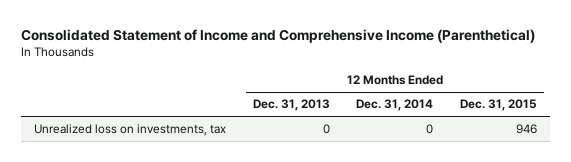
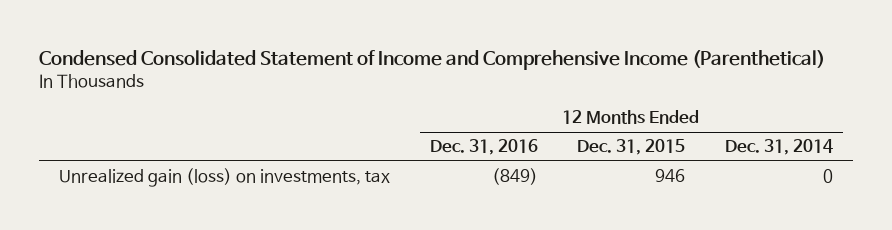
- Consolidated Statement of Income and Comprehensive Income (Parenthetical)
+ Condensed Consolidated Statement of Income and Comprehensive Income (Parenthetical)
- | 12 Months Ended Dec. 31, 2013 | 12 Months Ended Dec. 31, 2014 | 12 Months Ended Dec. 31, 2015
+ | 12 Months Ended Dec. 31, 2016 | 12 Months Ended Dec. 31, 2015 | 12 Months Ended Dec. 31, 2014
- Unrealized loss on investments, tax | 0 | 0 | 946
+ Unrealized gain (loss) on investments, tax | (849) | 946 | 0

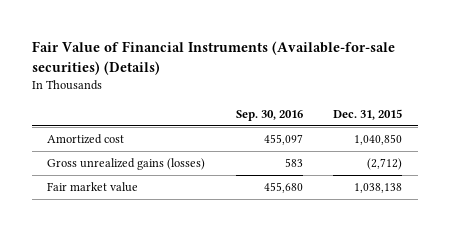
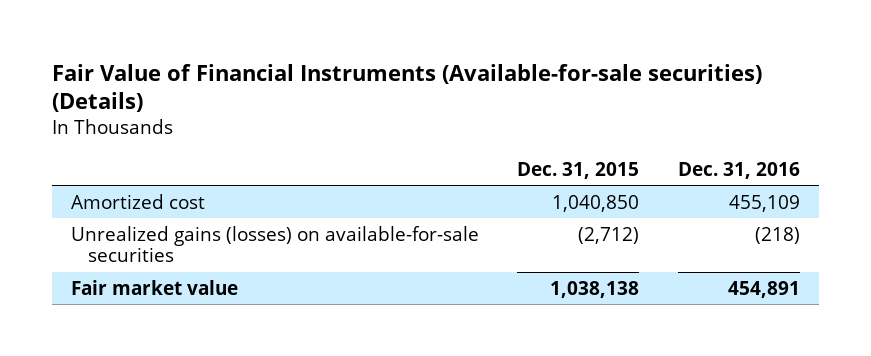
- | Sep. 30, 2016 | Dec. 31, 2015
+ | Dec. 31, 2015 | Dec. 31, 2016
- Gross unrealized gains (losses) | 583 | (2,712)
+ Unrealized gains (losses) on available-for-sale securities | (2,712) | (218)

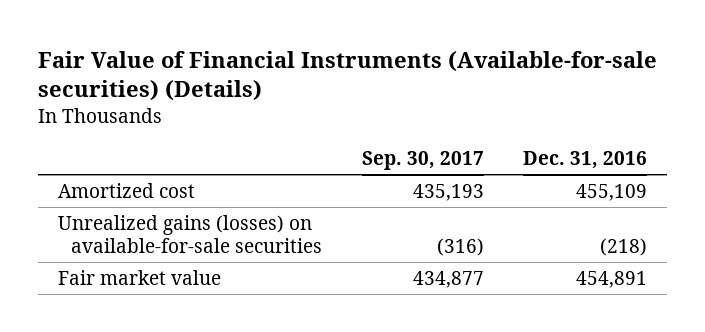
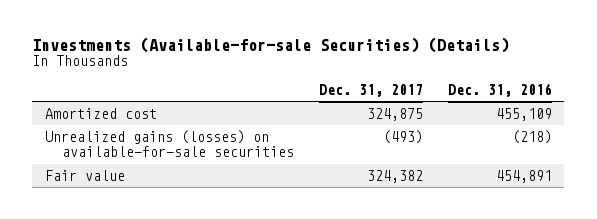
- Fair Value of Financial Instruments (Available-for-sale securities) (Details)
+ Investments (Available-for-sale Securities) (Details)
- | Sep. 30, 2017 | Dec. 31, 2016
+ | Dec. 31, 2017 | Dec. 31, 2016
- Fair market value | 434,877 | 454,891
+ Fair value | 324,382 | 454,891

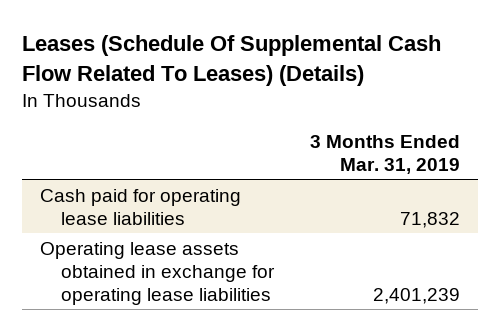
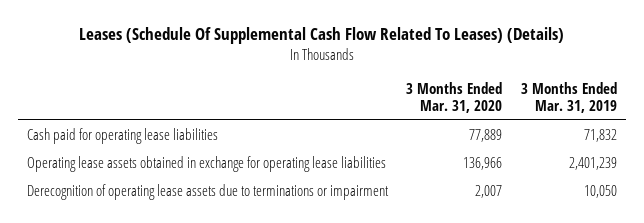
- | 3 Months Ended Mar. 31, 2019
+ | 3 Months Ended Mar. 31, 2020 | 3 Months Ended Mar. 31, 2019
+ Derecognition of operating lease assets due to terminations or impairment | 2,007 | 10,050

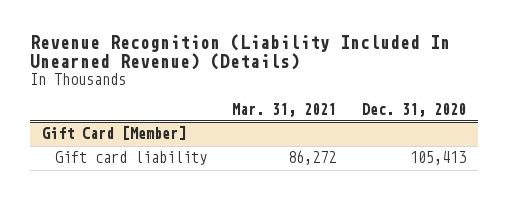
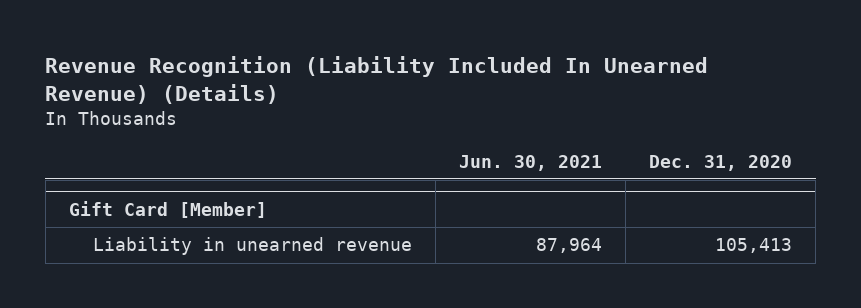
- | Mar. 31, 2021 | Dec. 31, 2020
+ | Jun. 30, 2021 | Dec. 31, 2020
@ Gift Card [Member]
- Gift card liability | 86,272 | 105,413
+ Liability in unearned revenue | 87,964 | 105,413

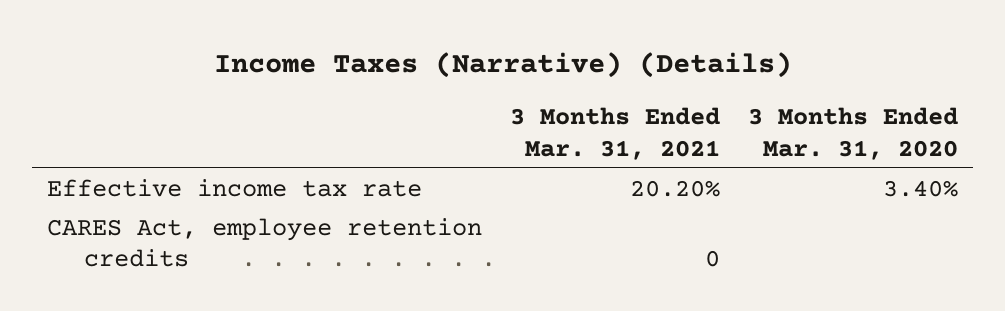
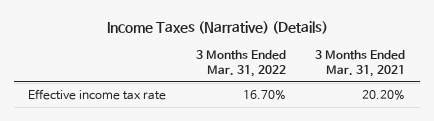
- | 3 Months Ended Mar. 31, 2021 | 3 Months Ended Mar. 31, 2020
+ | 3 Months Ended Mar. 31, 2022 | 3 Months Ended Mar. 31, 2021
- CARES Act, employee retention credits | 0 |

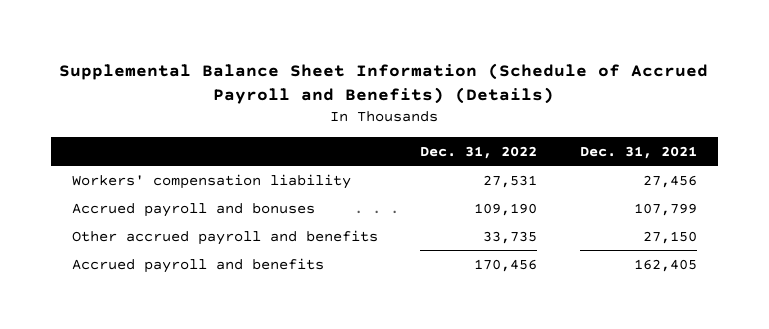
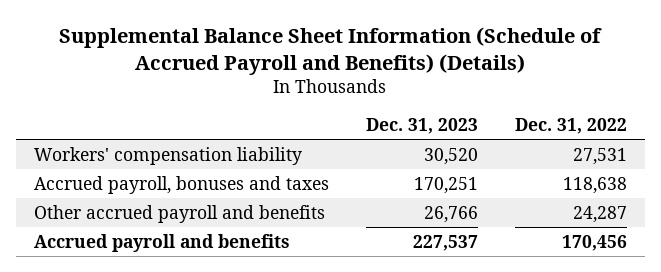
- | Dec. 31, 2022 | Dec. 31, 2021
+ | Dec. 31, 2023 | Dec. 31, 2022
- Accrued payroll and bonuses | 109,190 | 107,799
- Other accrued payroll and benefits | 33,735 | 27,150
+ Accrued payroll, bonuses and taxes | 170,251 | 118,638
+ Other accrued payroll and benefits | 26,766 | 24,287

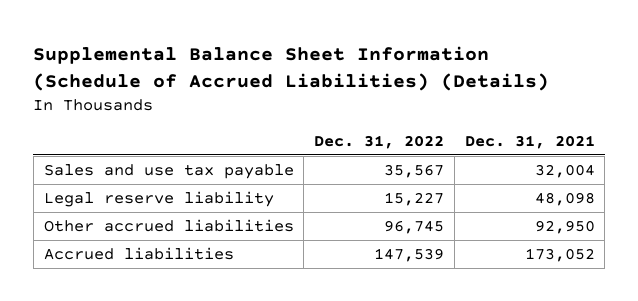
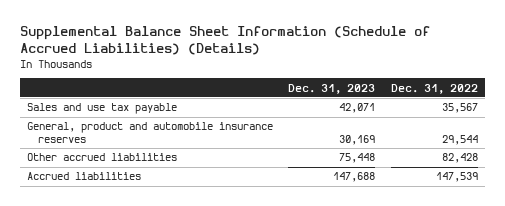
- | Dec. 31, 2022 | Dec. 31, 2021
+ | Dec. 31, 2023 | Dec. 31, 2022
- Legal reserve liability | 15,227 | 48,098
- Other accrued liabilities | 96,745 | 92,950
+ General, product and automobile insurance reserves | 30,169 | 29,544
+ Other accrued liabilities | 75,448 | 82,428

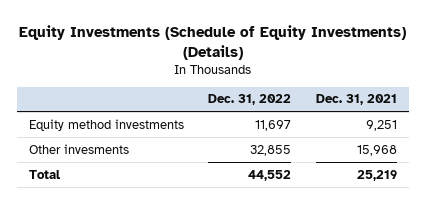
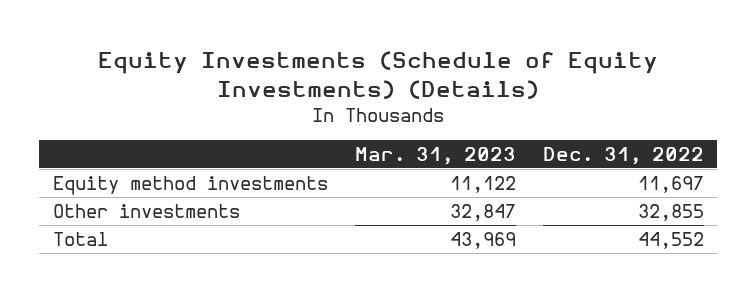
- | Dec. 31, 2022 | Dec. 31, 2021
+ | Mar. 31, 2023 | Dec. 31, 2022
- Other invesments | 32,855 | 15,968
+ Other investments | 32,847 | 32,855

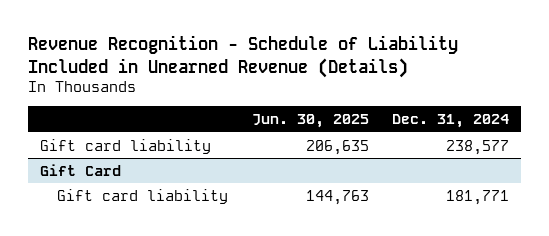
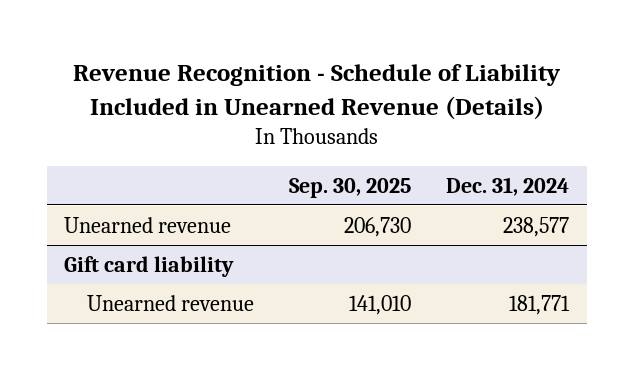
- | Jun. 30, 2025 | Dec. 31, 2024
+ | Sep. 30, 2025 | Dec. 31, 2024
- Gift card liability | 206,635 | 238,577
- Gift Card
- Gift card liability | 144,763 | 181,771
+ Unearned revenue | 206,730 | 238,577
+ Gift card liability
+ Unearned revenue | 141,010 | 181,771

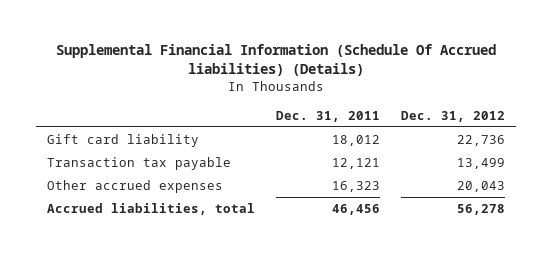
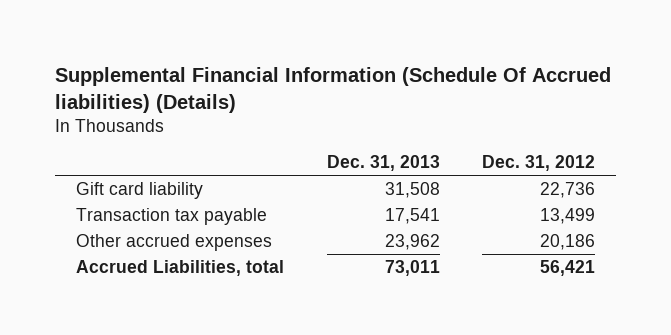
- | Dec. 31, 2011 | Dec. 31, 2012
+ | Dec. 31, 2013 | Dec. 31, 2012
- Other accrued expenses | 16,323 | 20,043
- Accrued liabilities, total | 46,456 | 56,278
+ Other accrued expenses | 23,962 | 20,186
+ Accrued Liabilities, total | 73,011 | 56,421

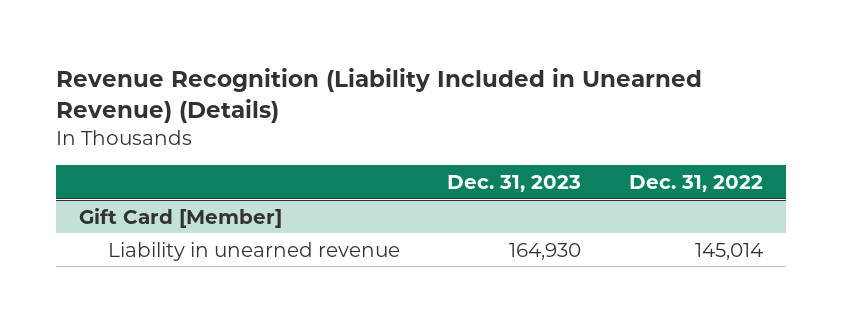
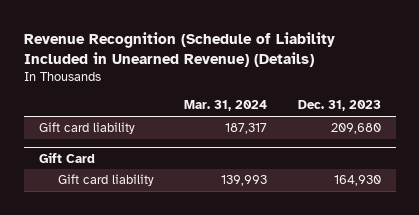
- Revenue Recognition (Liability Included in Unearned Revenue) (Details)
+ Revenue Recognition (Schedule of Liability Included in Unearned Revenue) (Details)
- | Dec. 31, 2023 | Dec. 31, 2022
+ | Mar. 31, 2024 | Dec. 31, 2023
- Gift Card [Member]
- Liability in unearned revenue | 164,930 | 145,014
+ Gift card liability | 187,317 | 209,680
+ Gift Card
+ Gift card liability | 139,993 | 164,930

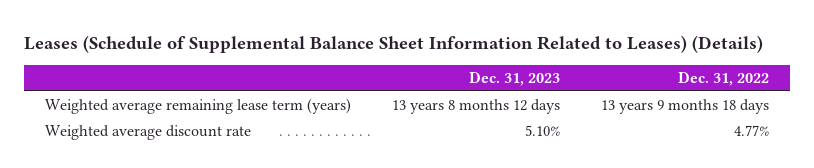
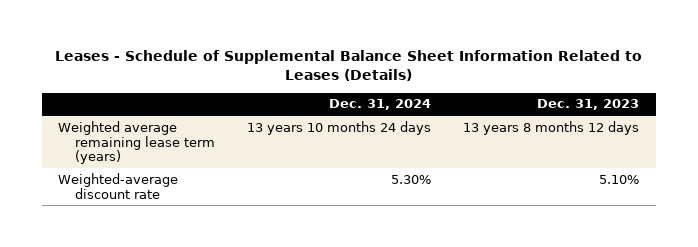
- Leases (Schedule of Supplemental Balance Sheet Information Related to Leases) (Details)
+ Leases - Schedule of Supplemental Balance Sheet Information Related to Leases (Details)
- | Dec. 31, 2023 | Dec. 31, 2022
+ | Dec. 31, 2024 | Dec. 31, 2023
- Weighted average discount rate | 5.10% | 4.77%
+ Weighted-average discount rate | 5.30% | 5.10%

